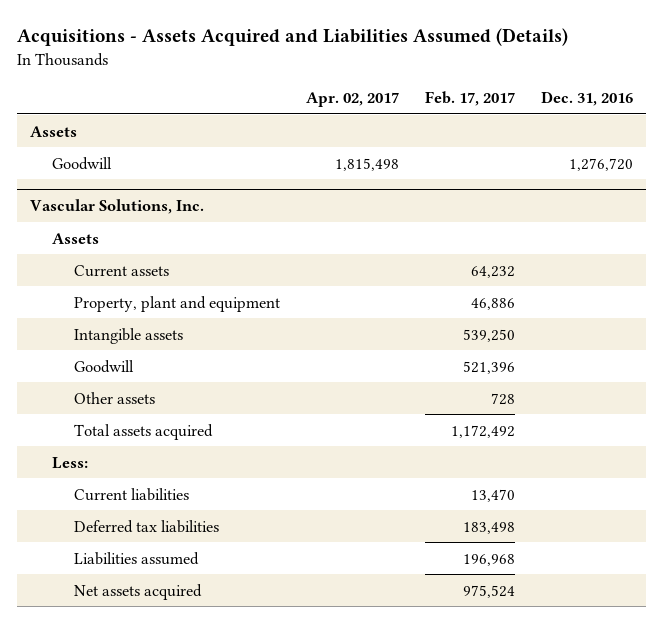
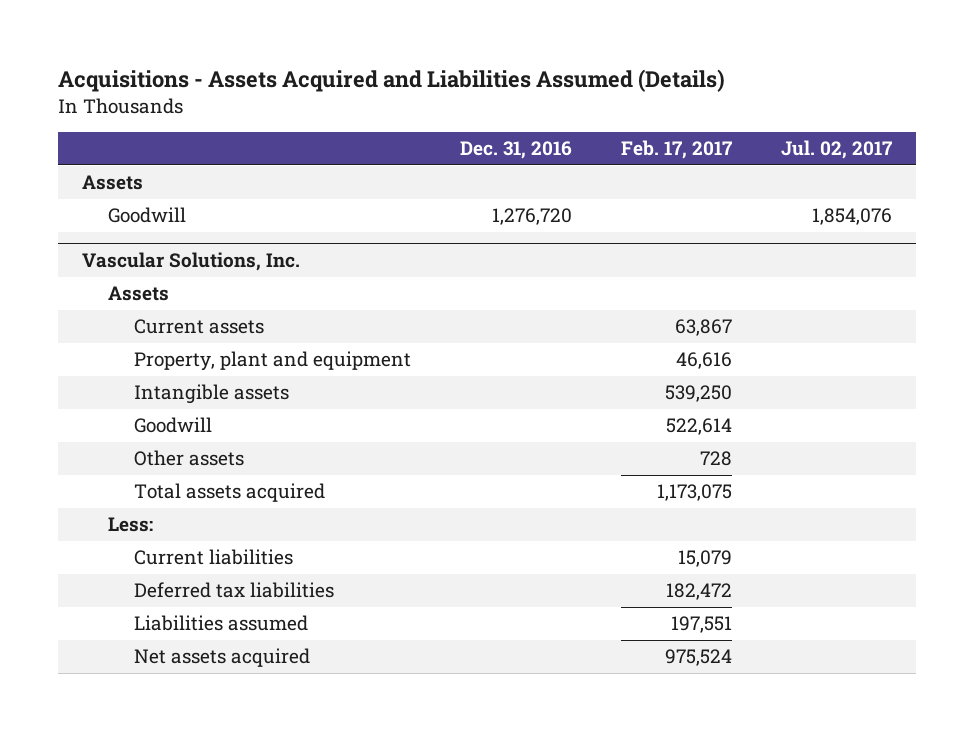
- | Apr. 02, 2017 | Feb. 17, 2017 | Dec. 31, 2016
+ | Dec. 31, 2016 | Feb. 17, 2017 | Jul. 02, 2017
@ Vascular Solutions, Inc.
- Current assets | | 64,232 |
- Property, plant and equipment | | 46,886 |
+ Current assets | | 63,867 |
+ Property, plant and equipment | | 46,616 |
- Goodwill | | 521,396 |
+ Goodwill | | 522,614 |
- Total assets acquired | | 1,172,492 |
+ Total assets acquired | | 1,173,075 |
- Current liabilities | | 13,470 |
- Deferred tax liabilities | | 183,498 |
- Liabilities assumed | | 196,968 |
+ Current liabilities | | 15,079 |
+ Deferred tax liabilities | | 182,472 |
+ Liabilities assumed | | 197,551 |

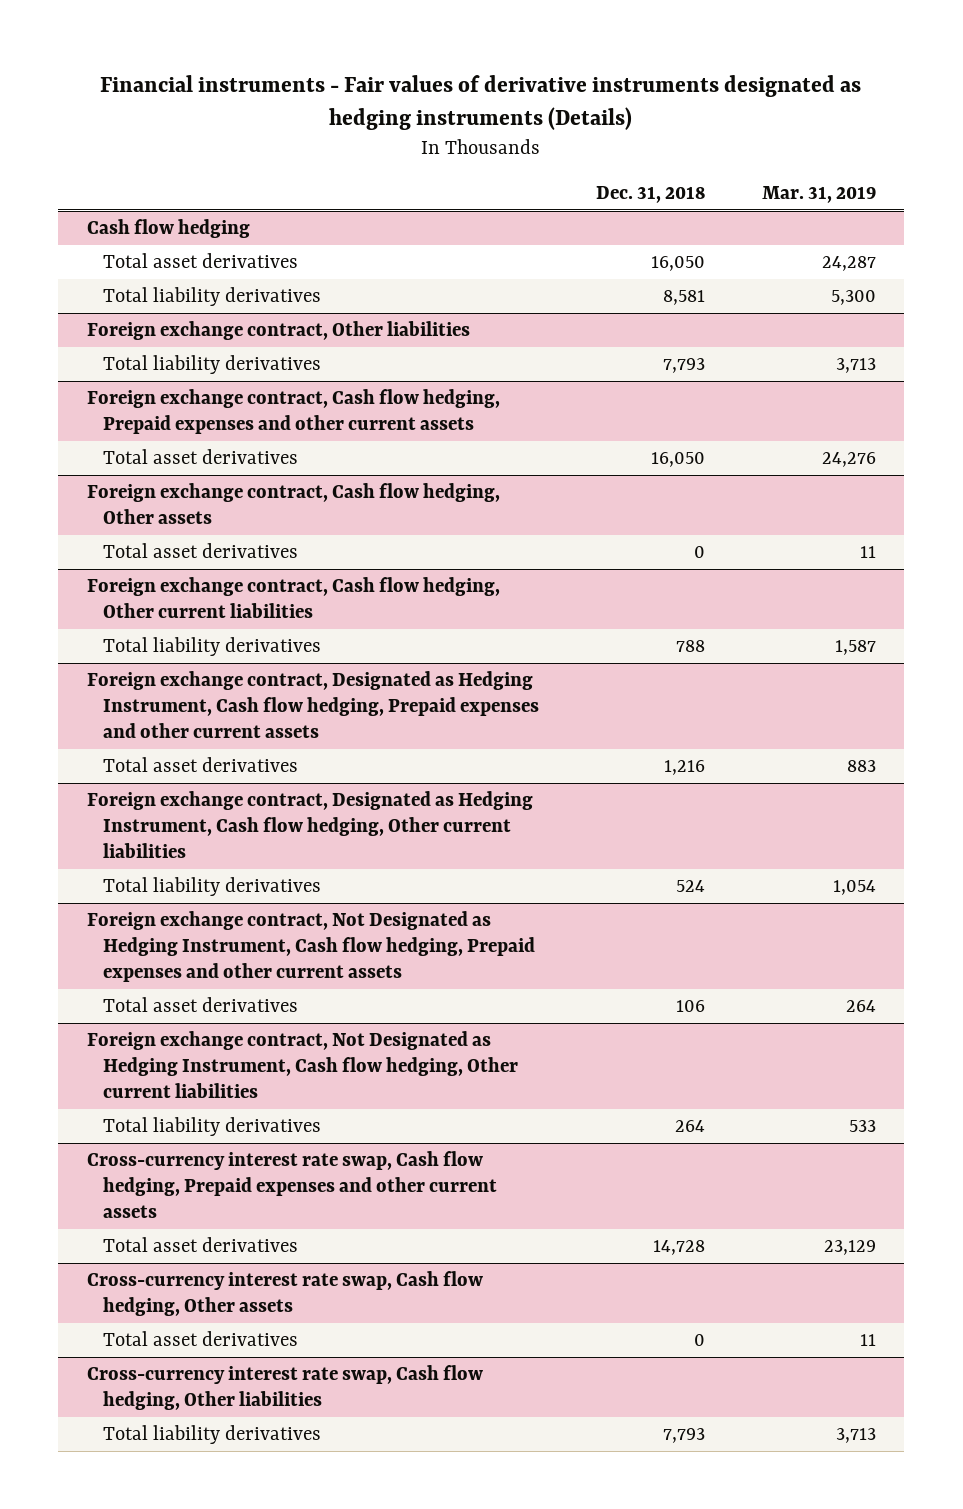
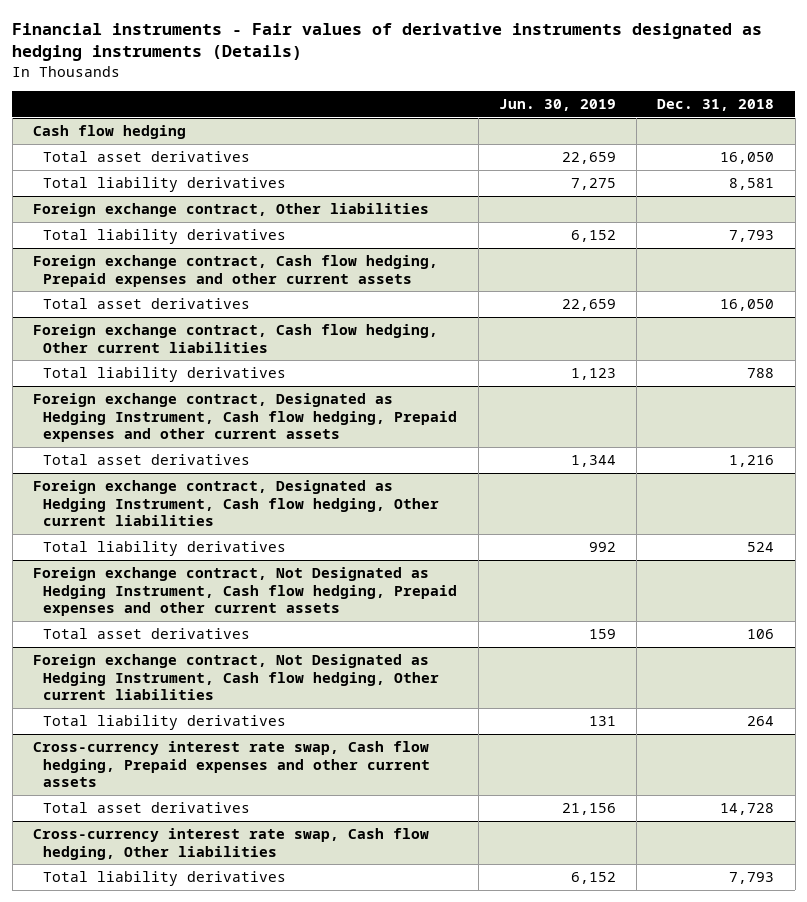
- | Dec. 31, 2018 | Mar. 31, 2019
+ | Jun. 30, 2019 | Dec. 31, 2018
- Foreign exchange contract, Cash flow hedging, Other assets
- Total asset derivatives | 0 | 11
- Cross-currency interest rate swap, Cash flow hedging, Other assets
- Total asset derivatives | 0 | 11

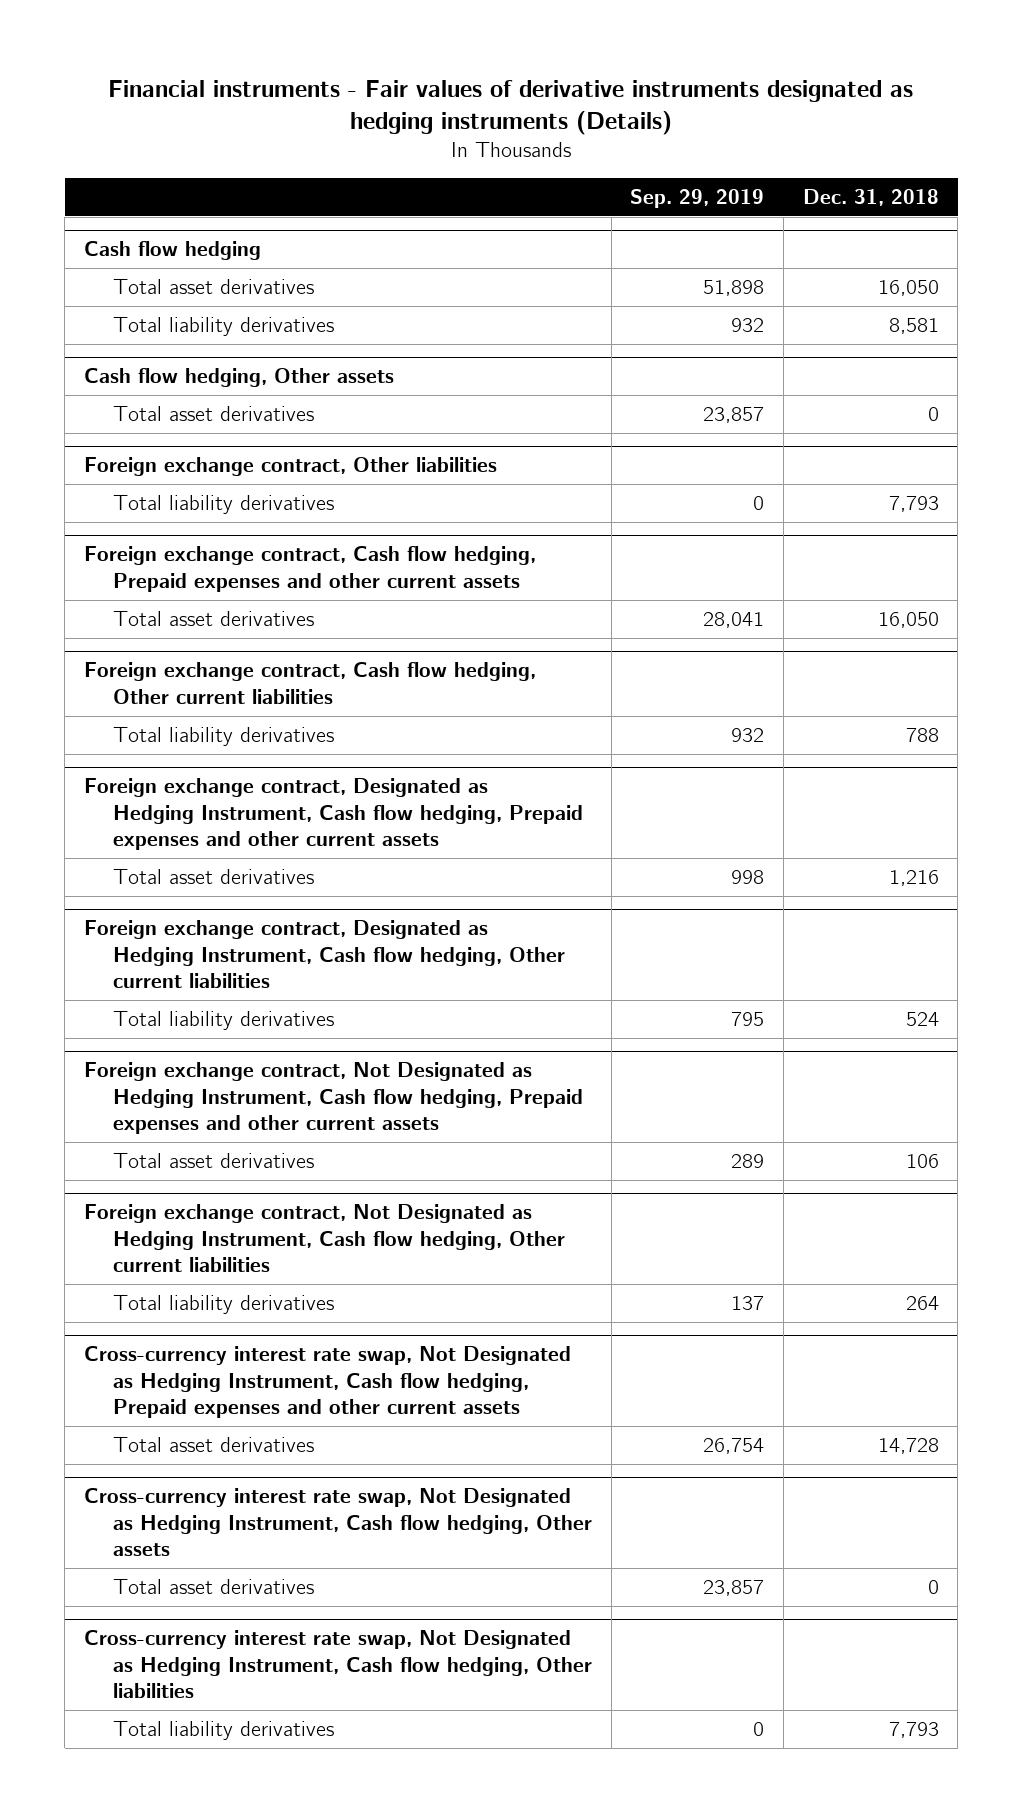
- | Jun. 30, 2019 | Dec. 31, 2018
+ | Sep. 29, 2019 | Dec. 31, 2018
+ Cash flow hedging, Other assets
+ Total asset derivatives | 23,857 | 0
- Cross-currency interest rate swap, Cash flow hedging, Prepaid expenses and other current assets
+ Cross-currency interest rate swap, Not Designated as Hedging Instrument, Cash flow hedging, Prepaid expenses and other current assets
- Cross-currency interest rate swap, Cash flow hedging, Other liabilities
+ Cross-currency interest rate swap, Not Designated as Hedging Instrument, Cash flow hedging, Other assets
+ Total asset derivatives | 23,857 | 0
+ Cross-currency interest rate swap, Not Designated as Hedging Instrument, Cash flow hedging, Other liabilities

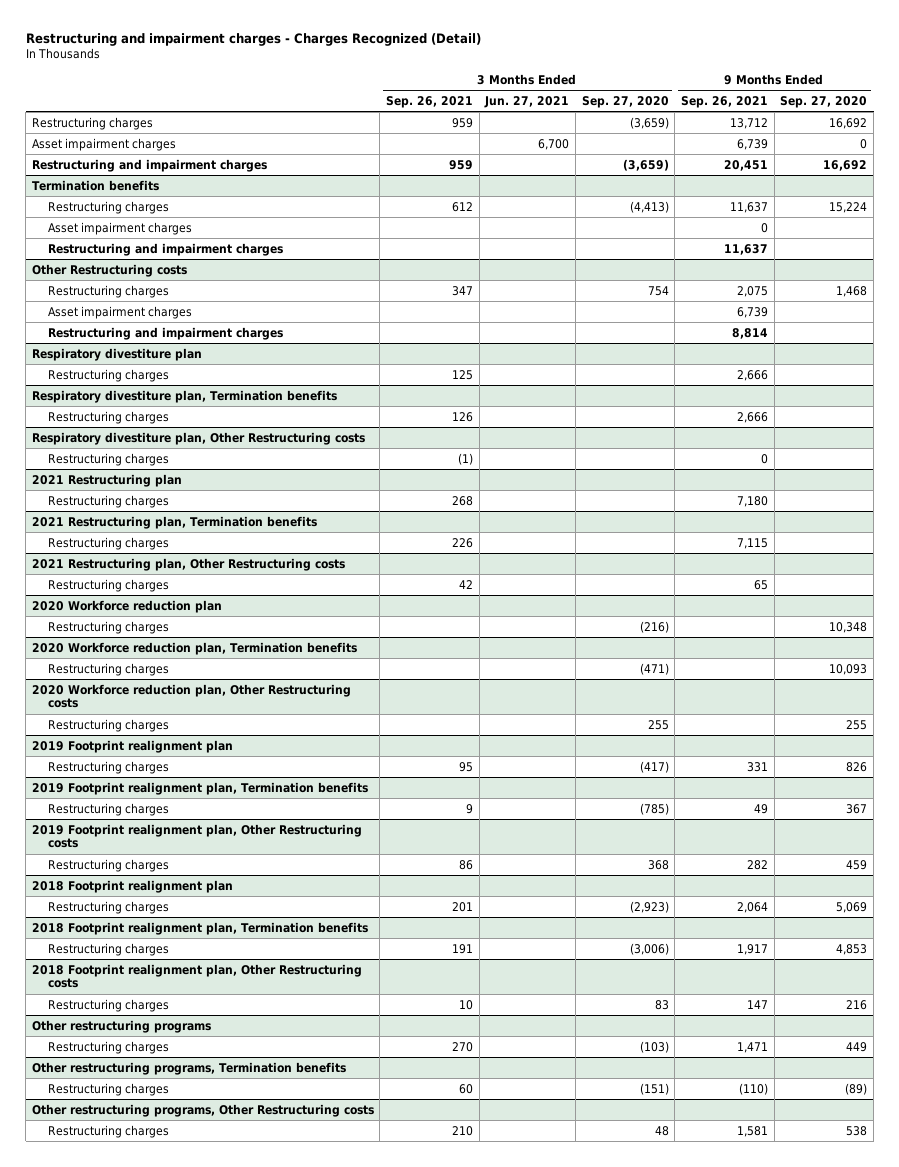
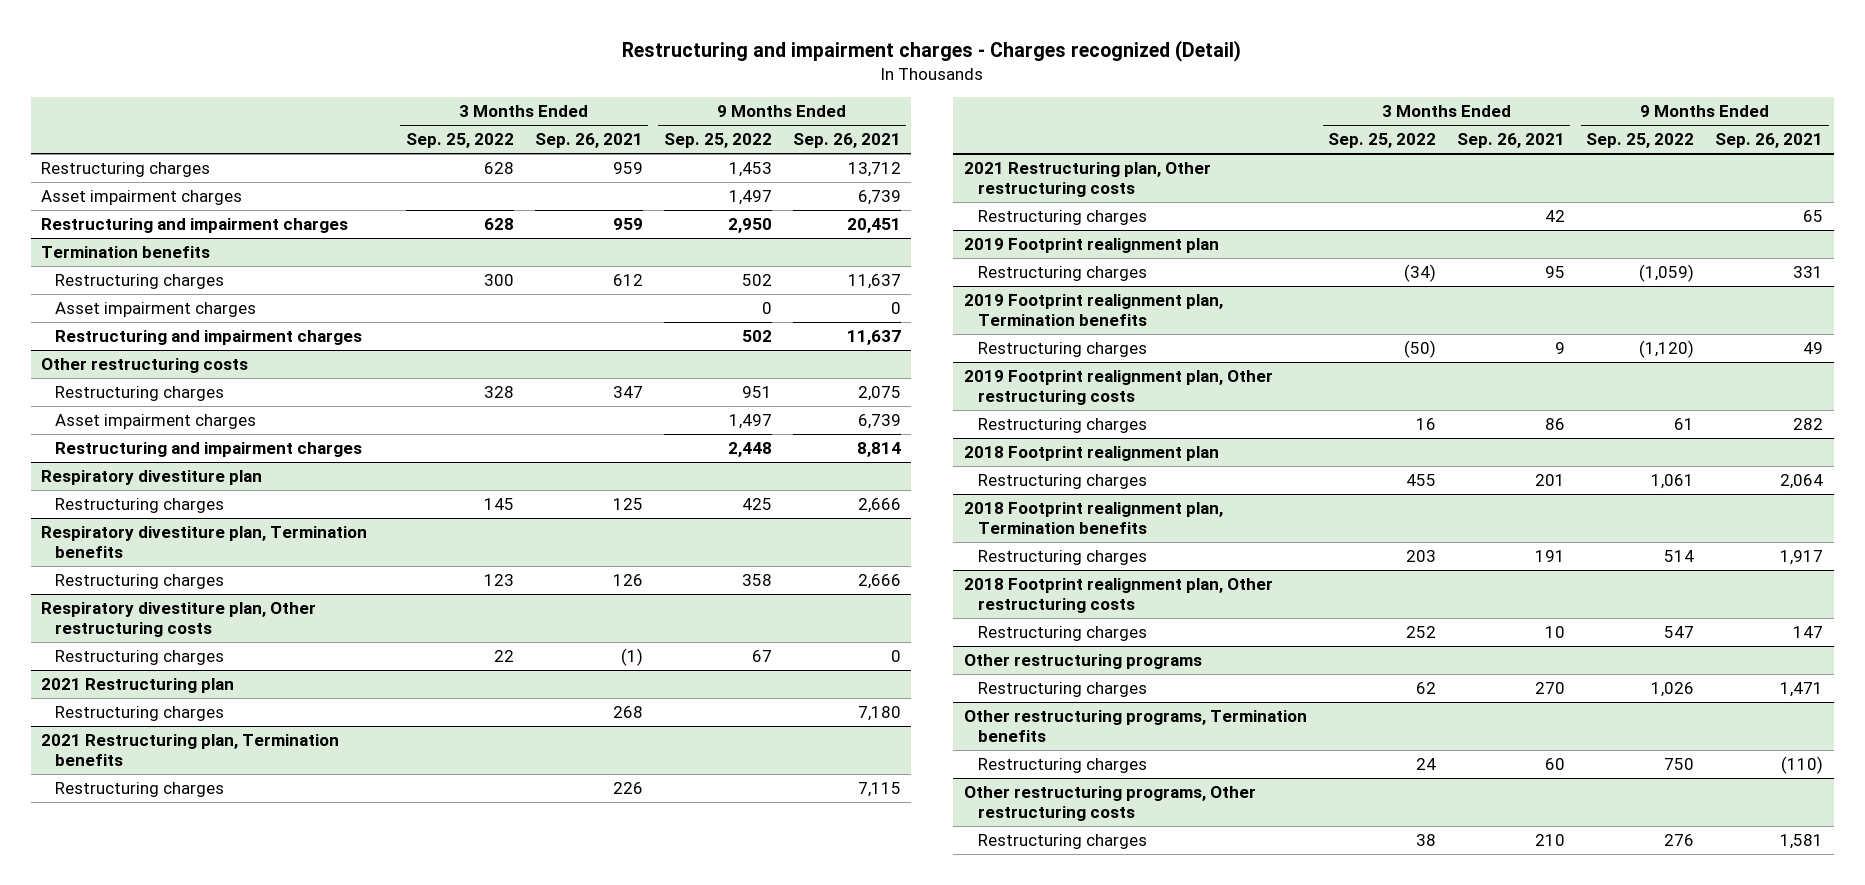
- Restructuring and impairment charges - Charges Recognized (Detail)
+ Restructuring and impairment charges - Charges recognized (Detail)
- | 3 Months Ended Sep. 26, 2021 | 3 Months Ended Jun. 27, 2021 | 3 Months Ended Sep. 27, 2020 | 9 Months Ended Sep. 26, 2021 | 9 Months Ended Sep. 27, 2020
+ | 3 Months Ended Sep. 25, 2022 | 3 Months Ended Sep. 26, 2021 | 9 Months Ended Sep. 25, 2022 | 9 Months Ended Sep. 26, 2021
- Other Restructuring costs
+ Other restructuring costs
- Respiratory divestiture plan, Other Restructuring costs
+ Respiratory divestiture plan, Other restructuring costs
- 2021 Restructuring plan, Other Restructuring costs
+ 2021 Restructuring plan, Other restructuring costs
- 2020 Workforce reduction plan
- Restructuring charges | | | (216) | | 10,348
- 2020 Workforce reduction plan, Termination benefits
- Restructuring charges | | | (471) | | 10,093
- 2020 Workforce reduction plan, Other Restructuring costs
- Restructuring charges | | | 255 | | 255
- 2019 Footprint realignment plan, Other Restructuring costs
+ 2019 Footprint realignment plan, Other restructuring costs
- 2018 Footprint realignment plan, Other Restructuring costs
+ 2018 Footprint realignment plan, Other restructuring costs
- Other restructuring programs, Other Restructuring costs
+ Other restructuring programs, Other restructuring costs

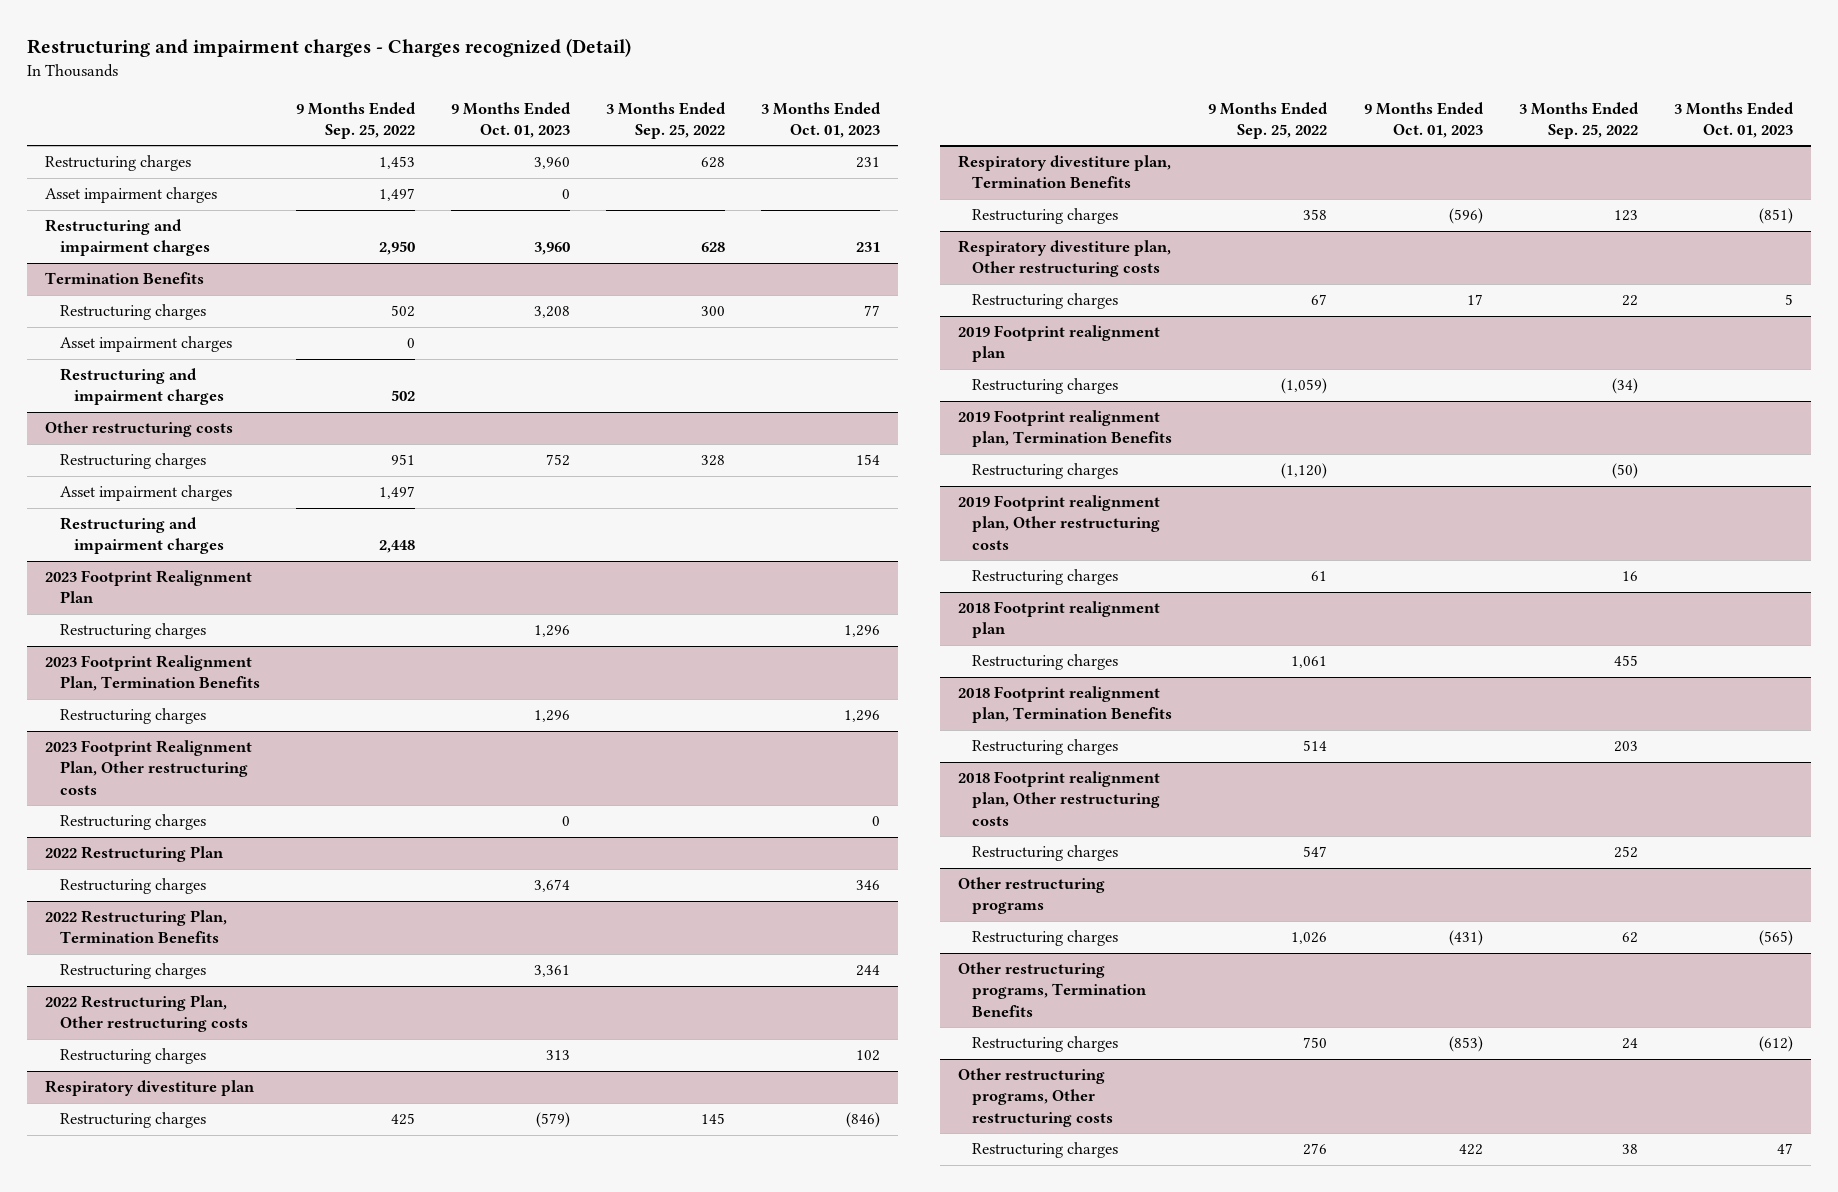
- | 3 Months Ended Sep. 25, 2022 | 3 Months Ended Sep. 26, 2021 | 9 Months Ended Sep. 25, 2022 | 9 Months Ended Sep. 26, 2021
+ | 9 Months Ended Sep. 25, 2022 | 9 Months Ended Oct. 01, 2023 | 3 Months Ended Sep. 25, 2022 | 3 Months Ended Oct. 01, 2023
- Termination benefits
+ Termination Benefits
+ 2023 Footprint Realignment Plan
+ Restructuring charges | | 1,296 | | 1,296
+ 2023 Footprint Realignment Plan, Termination Benefits
+ Restructuring charges | | 1,296 | | 1,296
+ 2023 Footprint Realignment Plan, Other restructuring costs
+ Restructuring charges | | 0 | | 0
+ 2022 Restructuring Plan
+ Restructuring charges | | 3,674 | | 346
+ 2022 Restructuring Plan, Termination Benefits
+ Restructuring charges | | 3,361 | | 244
+ 2022 Restructuring Plan, Other restructuring costs
+ Restructuring charges | | 313 | | 102
- Respiratory divestiture plan, Termination benefits
+ Respiratory divestiture plan, Termination Benefits
- 2021 Restructuring plan
- Restructuring charges | | 268 | | 7,180
- 2021 Restructuring plan, Termination benefits
- Restructuring charges | | 226 | | 7,115
- 2021 Restructuring plan, Other restructuring costs
- Restructuring charges | | 42 | | 65
- 2019 Footprint realignment plan, Termination benefits
+ 2019 Footprint realignment plan, Termination Benefits
- 2018 Footprint realignment plan, Termination benefits
+ 2018 Footprint realignment plan, Termination Benefits
- Other restructuring programs, Termination benefits
+ Other restructuring programs, Termination Benefits

